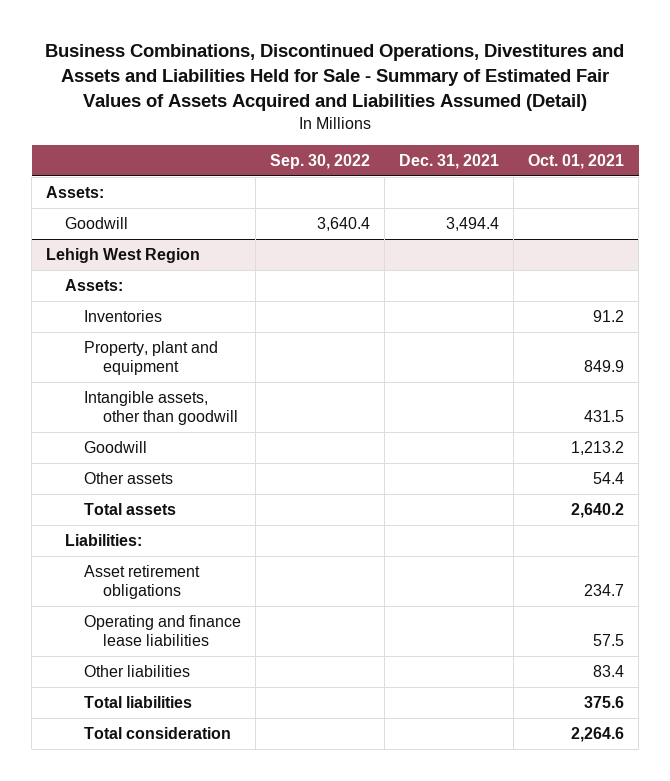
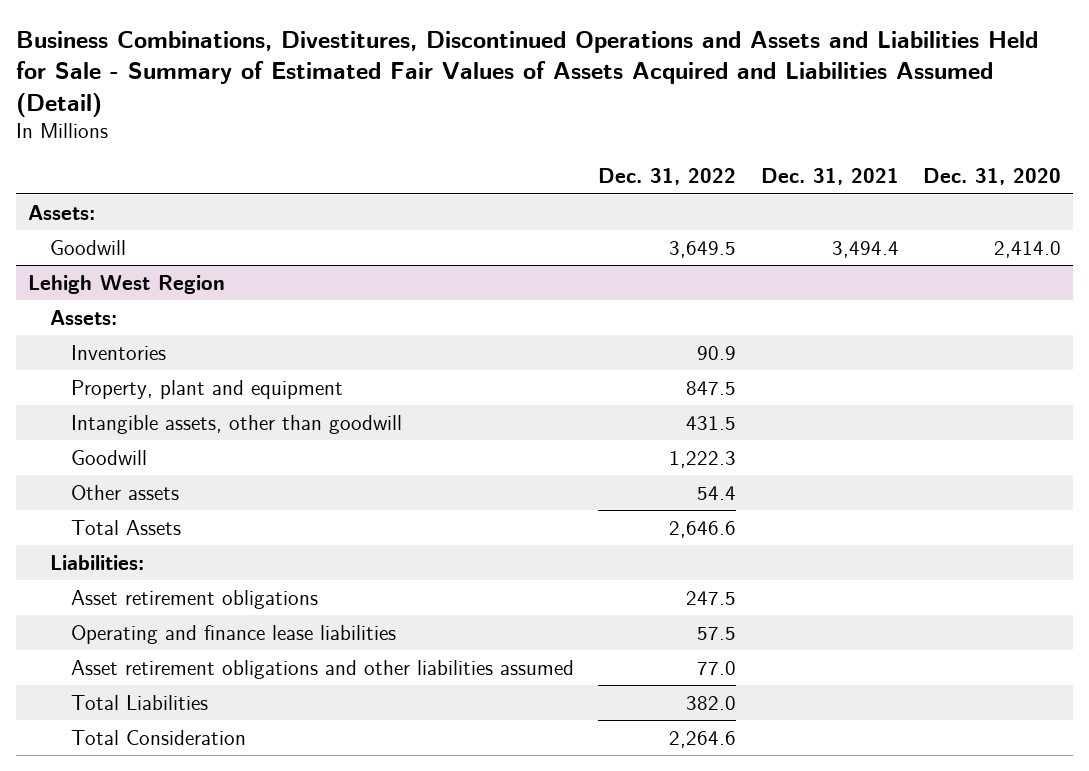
- Business Combinations, Discontinued Operations, Divestitures and Assets and Liabilities Held for Sale - Summary of Estimated Fair Values of Assets Acquired and Liabilities Assumed (Detail)
+ Business Combinations, Divestitures, Discontinued Operations and Assets and Liabilities Held for Sale - Summary of Estimated Fair Values of Assets Acquired and Liabilities Assumed (Detail)
- | Sep. 30, 2022 | Dec. 31, 2021 | Oct. 01, 2021
+ | Dec. 31, 2022 | Dec. 31, 2021 | Dec. 31, 2020
@ Lehigh West Region
- Total assets | | | 2,640.2
+ Total Assets | 2,646.6 | |
- Other liabilities | | | 83.4
- Total liabilities | | | 375.6
- Total consideration | | | 2,264.6
+ Asset retirement obligations and other liabilities assumed | 77.0 | |
+ Total Liabilities | 382.0 | |
+ Total Consideration | 2,264.6 | |

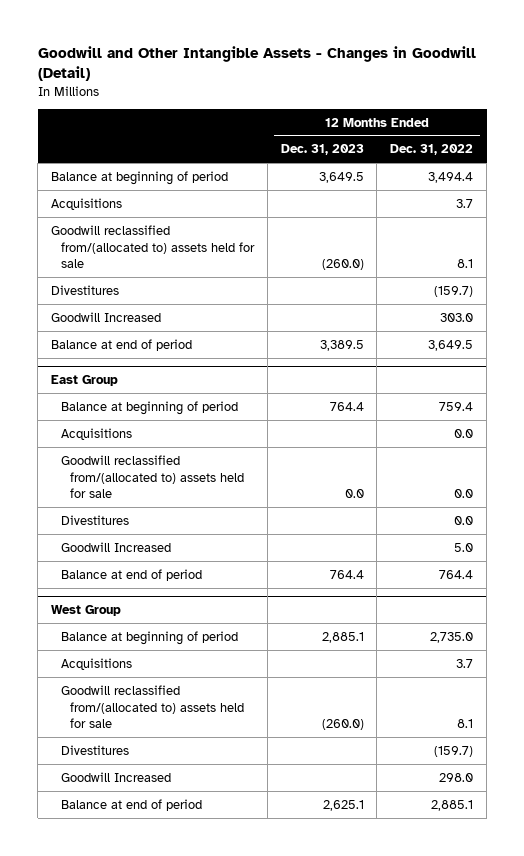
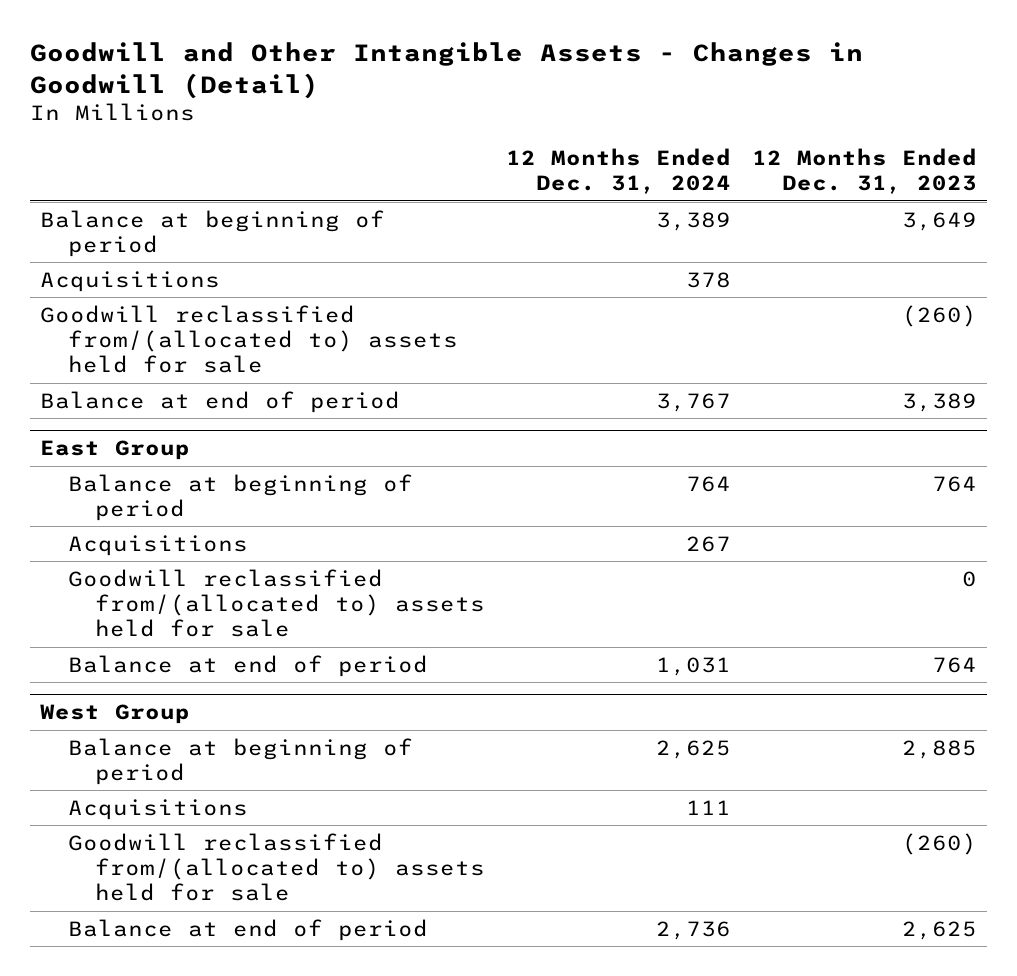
- | 12 Months Ended Dec. 31, 2023 | 12 Months Ended Dec. 31, 2022
+ | 12 Months Ended Dec. 31, 2024 | 12 Months Ended Dec. 31, 2023
- Balance at beginning of period | 3,649.5 | 3,494.4
+ Balance at beginning of period | 3,389 | 3,649
- Goodwill reclassified from/(allocated to) assets held for sale | (260.0) | 8.1
- Divestitures | | (159.7)
- Goodwill Increased | | 303.0
- Balance at end of period | 3,389.5 | 3,649.5
+ Goodwill reclassified from/(allocated to) assets held for sale | | (260)
+ Balance at end of period | 3,767 | 3,389
@ East Group
- Balance at beginning of period | 764.4 | 759.4
+ Balance at beginning of period | 764 | 764
- Goodwill reclassified from/(allocated to) assets held for sale | 0.0 | 0.0
- Divestitures | | 0.0
- Goodwill Increased | | 5.0
- Balance at end of period | 764.4 | 764.4
+ Goodwill reclassified from/(allocated to) assets held for sale | | 0
+ Balance at end of period | 1,031 | 764
@ West Group
- Balance at beginning of period | 2,885.1 | 2,735.0
+ Balance at beginning of period | 2,625 | 2,885
- Goodwill reclassified from/(allocated to) assets held for sale | (260.0) | 8.1
- Divestitures | | (159.7)
- Goodwill Increased | | 298.0
- Balance at end of period | 2,625.1 | 2,885.1
+ Goodwill reclassified from/(allocated to) assets held for sale | | (260)
+ Balance at end of period | 2,736 | 2,625

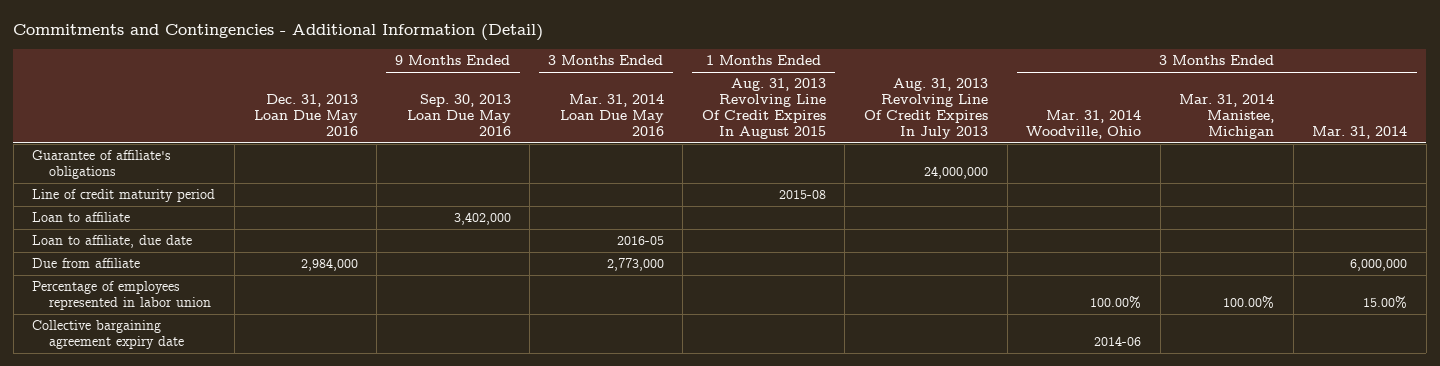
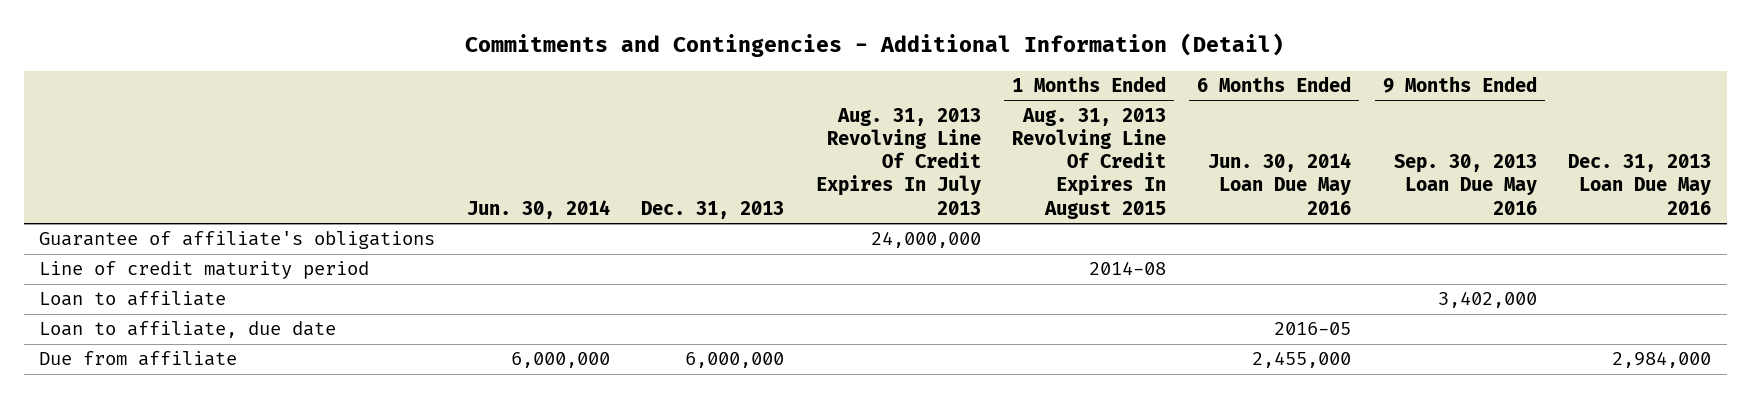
- | Dec. 31, 2013 Loan Due May 2016 | 9 Months Ended Sep. 30, 2013 Loan Due May 2016 | 3 Months Ended Mar. 31, 2014 Loan Due May 2016 | 1 Months Ended Aug. 31, 2013 Revolving Line Of Credit Expires In August 2015 | Aug. 31, 2013 Revolving Line Of Credit Expires In July 2013 | 3 Months Ended Mar. 31, 2014 Woodville, Ohio | 3 Months Ended Mar. 31, 2014 Manistee, Michigan | 3 Months Ended Mar. 31, 2014
+ | Jun. 30, 2014 | Dec. 31, 2013 | Aug. 31, 2013 Revolving Line Of Credit Expires In July 2013 | 1 Months Ended Aug. 31, 2013 Revolving Line Of Credit Expires In August 2015 | 6 Months Ended Jun. 30, 2014 Loan Due May 2016 | 9 Months Ended Sep. 30, 2013 Loan Due May 2016 | Dec. 31, 2013 Loan Due May 2016
- Line of credit maturity period | | | | 2015-08 | | | |
+ Line of credit maturity period | | | | 2014-08 | | |
- Percentage of employees represented in labor union | | | | | | 100.00% | 100.00% | 15.00%
- Collective bargaining agreement expiry date | | | | | | 2014-06 | |

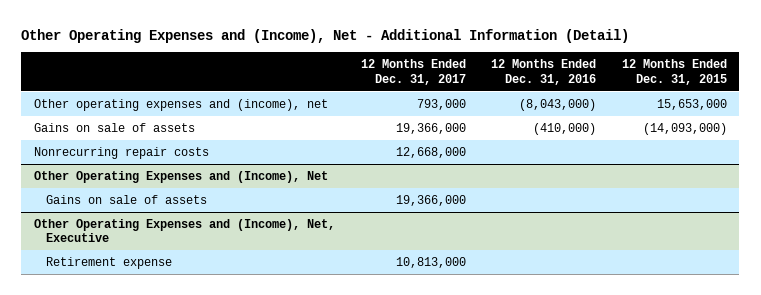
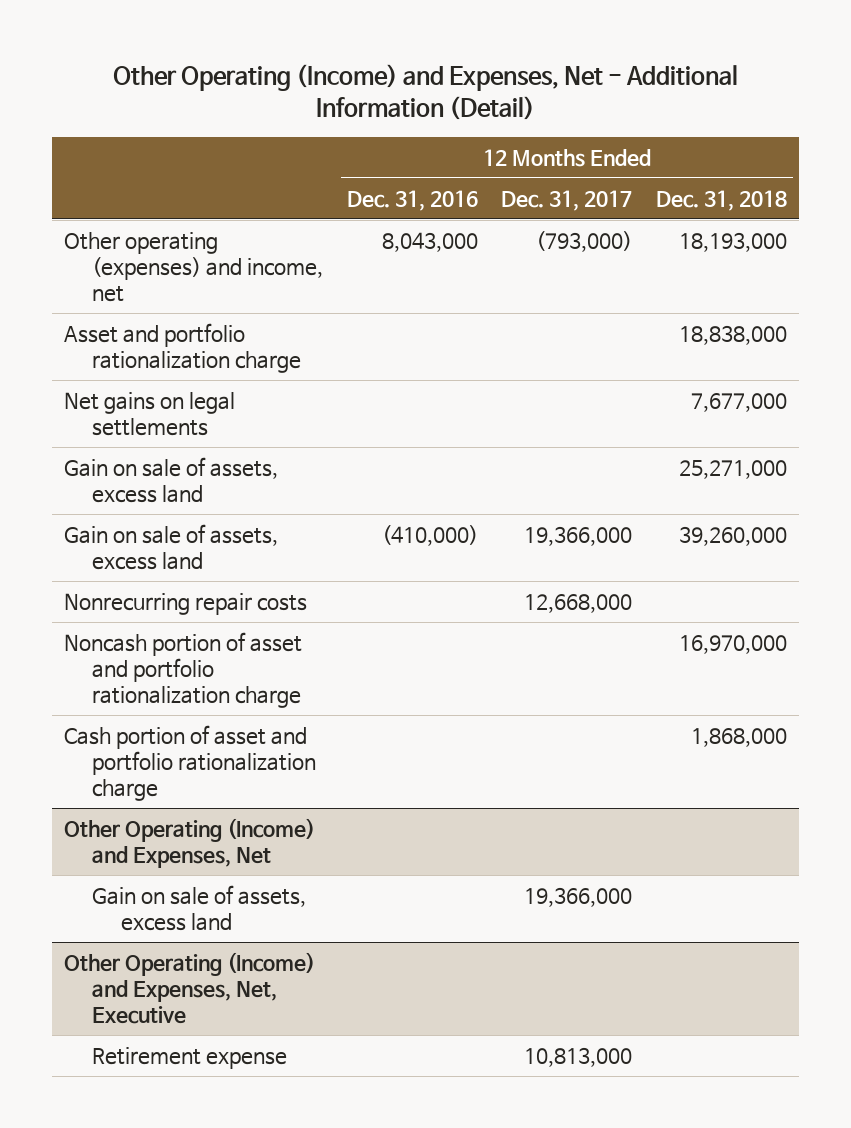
- Other Operating Expenses and (Income), Net - Additional Information (Detail)
+ Other Operating (Income) and Expenses, Net - Additional Information (Detail)
- | 12 Months Ended Dec. 31, 2017 | 12 Months Ended Dec. 31, 2016 | 12 Months Ended Dec. 31, 2015
+ | 12 Months Ended Dec. 31, 2016 | 12 Months Ended Dec. 31, 2017 | 12 Months Ended Dec. 31, 2018
- Other operating expenses and (income), net | 793,000 | (8,043,000) | 15,653,000
- Gains on sale of assets | 19,366,000 | (410,000) | (14,093,000)
+ Other operating (expenses) and income, net | 8,043,000 | (793,000) | 18,193,000
+ Asset and portfolio rationalization charge | | | 18,838,000
+ Net gains on legal settlements | | | 7,677,000
+ Gain on sale of assets, excess land | | | 25,271,000
+ Gain on sale of assets, excess land | (410,000) | 19,366,000 | 39,260,000
- Other Operating Expenses and (Income), Net
- Gains on sale of assets | 19,366,000 | |
- Other Operating Expenses and (Income), Net, Executive
+ Noncash portion of asset and portfolio rationalization charge | | | 16,970,000
+ Cash portion of asset and portfolio rationalization charge | | | 1,868,000
+ Other Operating (Income) and Expenses, Net
+ Gain on sale of assets, excess land | | 19,366,000 |
+ Other Operating (Income) and Expenses, Net, Executive

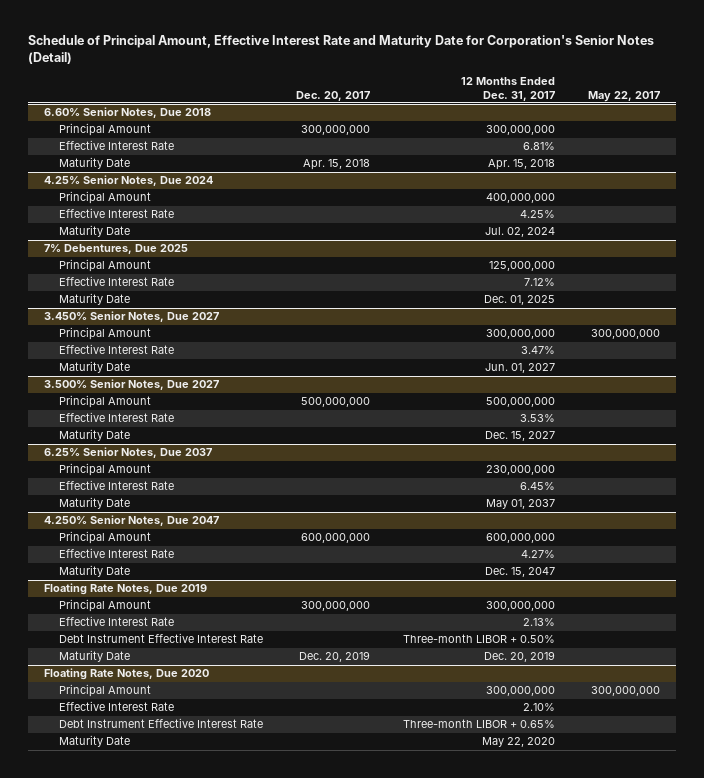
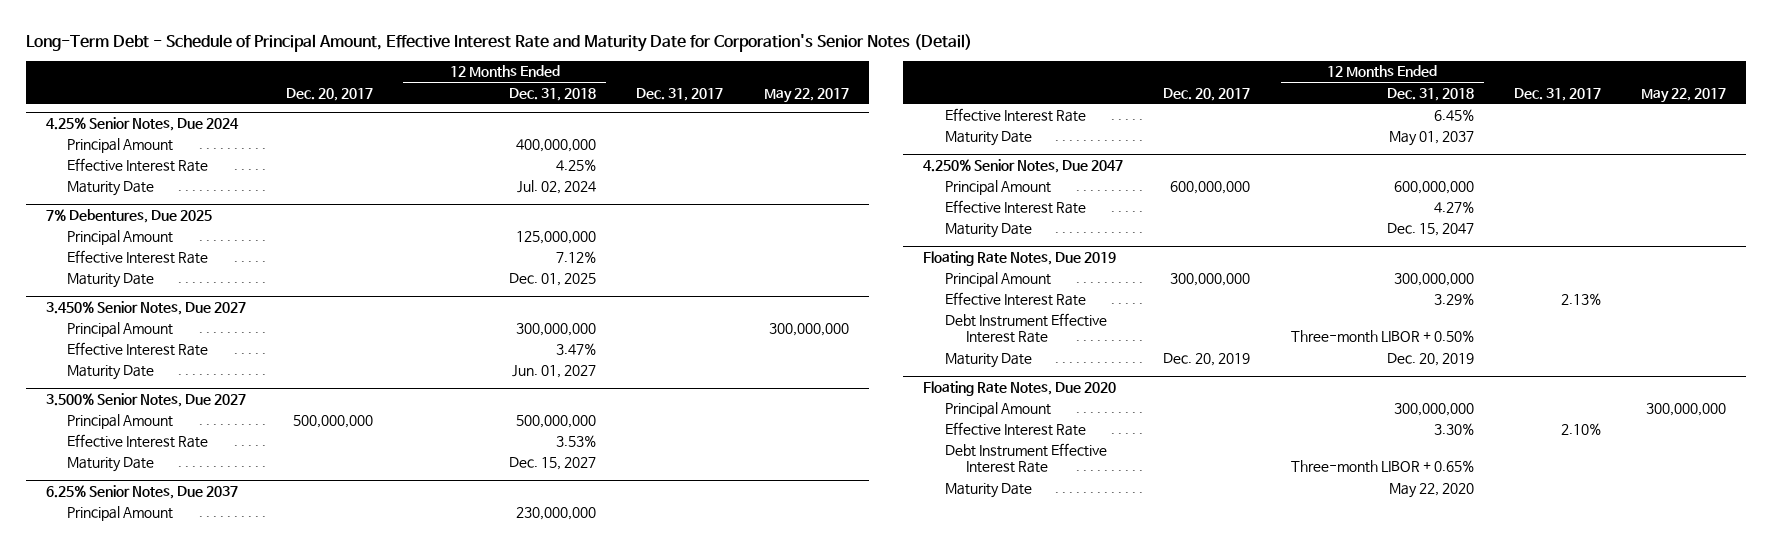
- Schedule of Principal Amount, Effective Interest Rate and Maturity Date for Corporation's Senior Notes (Detail)
+ Long-Term Debt - Schedule of Principal Amount, Effective Interest Rate and Maturity Date for Corporation's Senior Notes (Detail)
- | Dec. 20, 2017 | 12 Months Ended Dec. 31, 2017 | May 22, 2017
+ | Dec. 20, 2017 | 12 Months Ended Dec. 31, 2018 | Dec. 31, 2017 | May 22, 2017
- 6.60% Senior Notes, Due 2018
- Principal Amount | 300,000,000 | 300,000,000 |
- Effective Interest Rate | | 6.81% |
- Maturity Date | Apr. 15, 2018 | Apr. 15, 2018 |

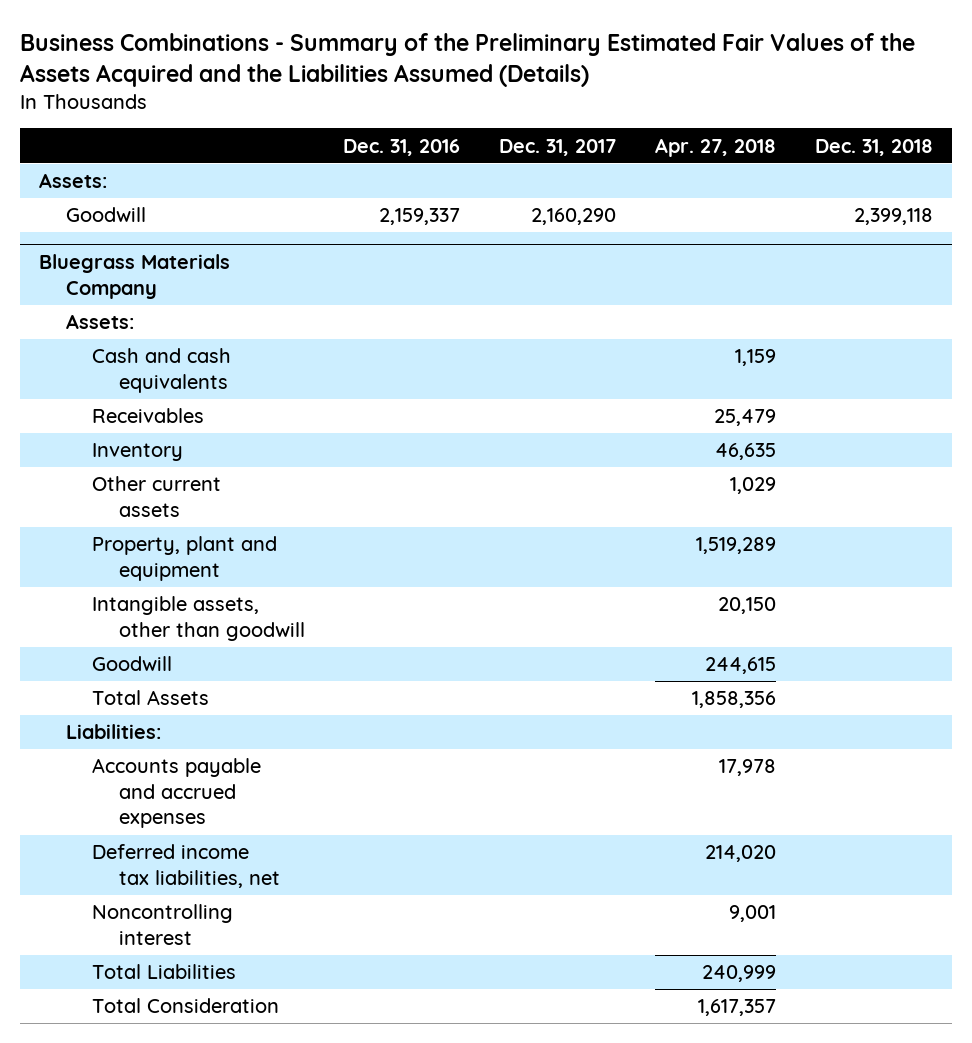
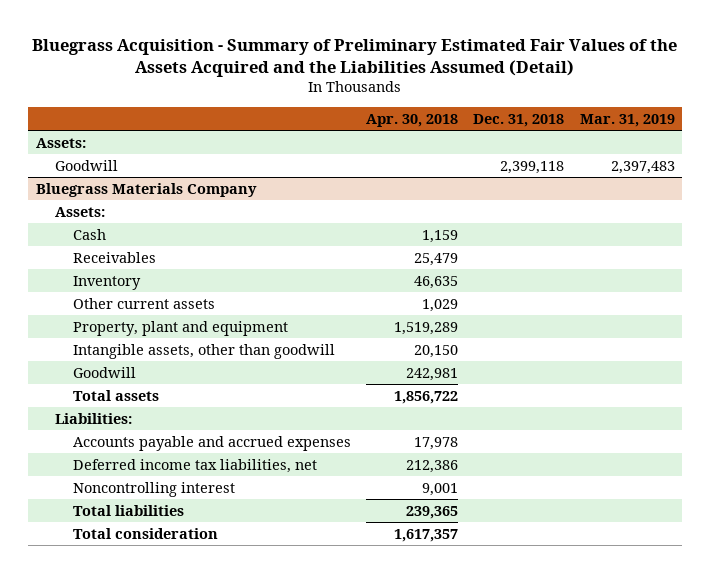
- Business Combinations - Summary of the Preliminary Estimated Fair Values of the Assets Acquired and the Liabilities Assumed (Details)
+ Bluegrass Acquisition - Summary of Preliminary Estimated Fair Values of the Assets Acquired and the Liabilities Assumed (Detail)
- | Dec. 31, 2016 | Dec. 31, 2017 | Apr. 27, 2018 | Dec. 31, 2018
+ | Apr. 30, 2018 | Dec. 31, 2018 | Mar. 31, 2019
@ Bluegrass Materials Company
- Cash and cash equivalents | | | 1,159 |
+ Cash | 1,159 | |
- Total Assets | | | 1,858,356 |
+ Total assets | 1,856,722 | |
- Total Liabilities | | | 240,999 |
- Total Consideration | | | 1,617,357 |
+ Total liabilities | 239,365 | |
+ Total consideration | 1,617,357 | |

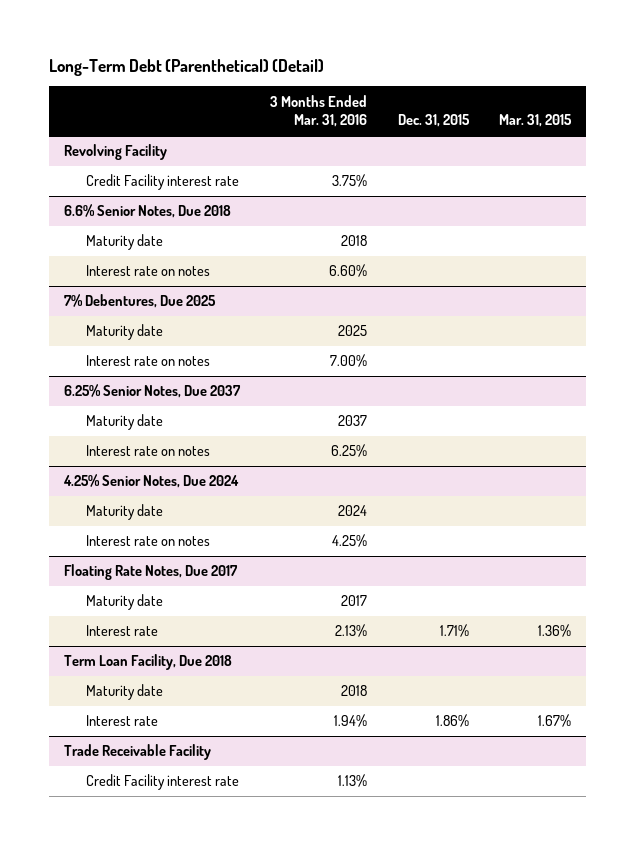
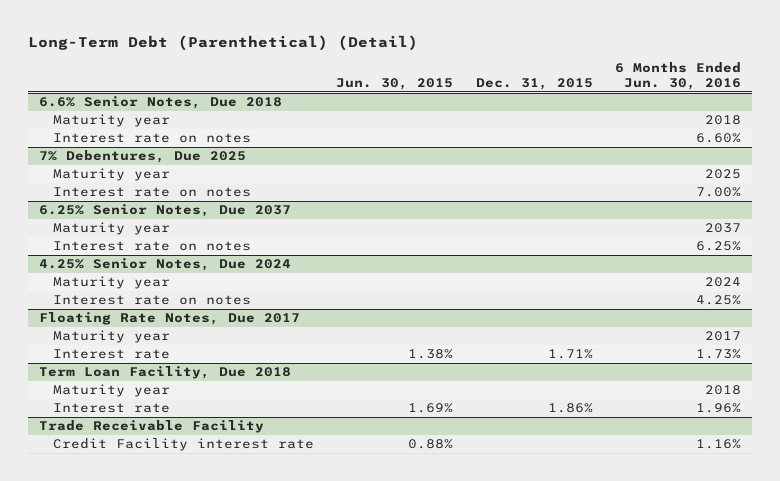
- | 3 Months Ended Mar. 31, 2016 | Dec. 31, 2015 | Mar. 31, 2015
+ | Jun. 30, 2015 | Dec. 31, 2015 | 6 Months Ended Jun. 30, 2016
- Revolving Facility
- Credit Facility interest rate | 3.75% | |
@ 6.6% Senior Notes, Due 2018
- Maturity date | 2018 | |
+ Maturity year | | | 2018
@ 7% Debentures, Due 2025
- Maturity date | 2025 | |
+ Maturity year | | | 2025
@ 6.25% Senior Notes, Due 2037
- Maturity date | 2037 | |
+ Maturity year | | | 2037
@ 4.25% Senior Notes, Due 2024
- Maturity date | 2024 | |
+ Maturity year | | | 2024
@ Floating Rate Notes, Due 2017
- Maturity date | 2017 | |
+ Maturity year | | | 2017
@ Term Loan Facility, Due 2018
- Maturity date | 2018 | |
+ Maturity year | | | 2018

